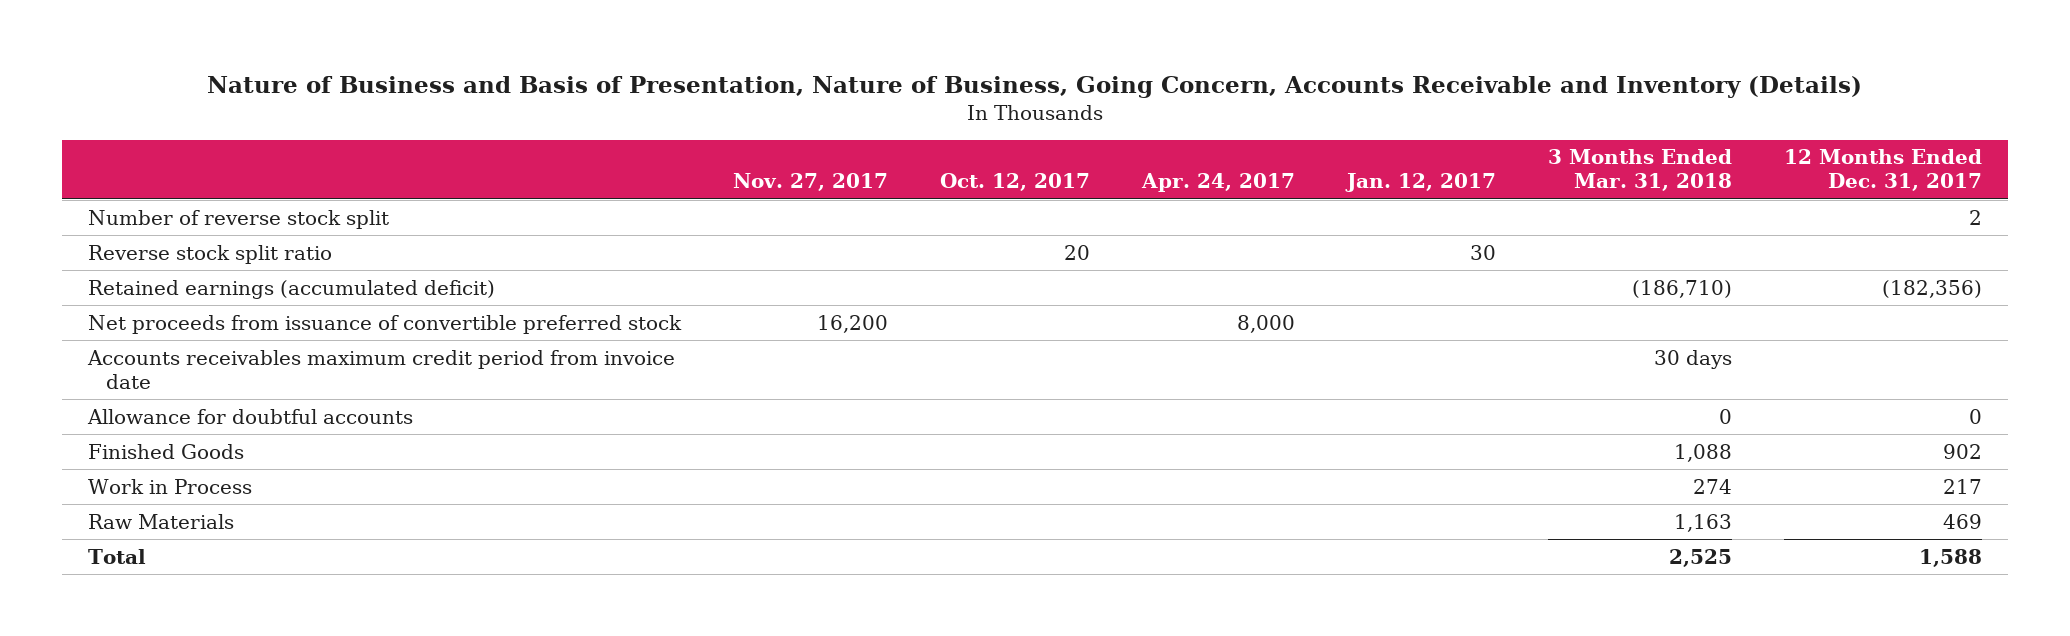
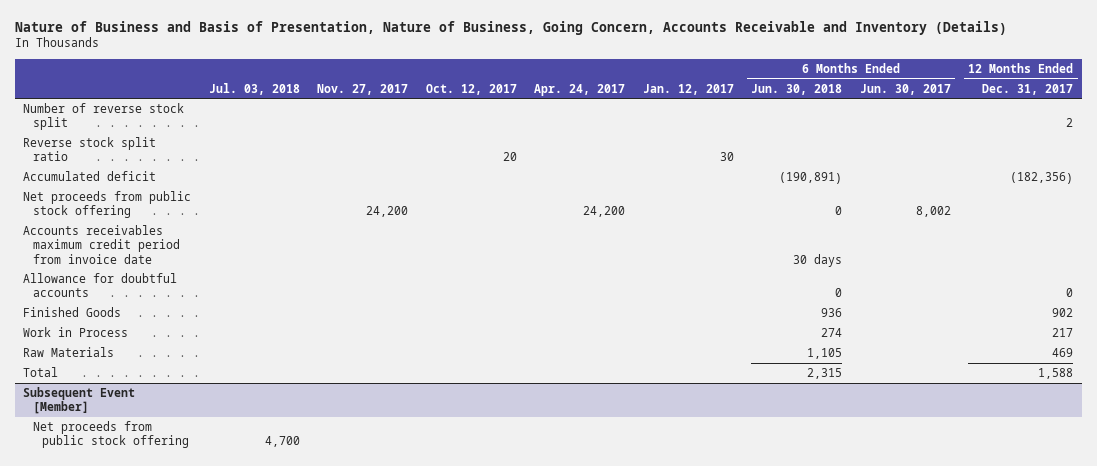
- | Nov. 27, 2017 | Oct. 12, 2017 | Apr. 24, 2017 | Jan. 12, 2017 | 3 Months Ended Mar. 31, 2018 | 12 Months Ended Dec. 31, 2017
+ | Jul. 03, 2018 | Nov. 27, 2017 | Oct. 12, 2017 | Apr. 24, 2017 | Jan. 12, 2017 | 6 Months Ended Jun. 30, 2018 | 6 Months Ended Jun. 30, 2017 | 12 Months Ended Dec. 31, 2017
- Retained earnings (accumulated deficit) | | | | | (186,710) | (182,356)
- Net proceeds from issuance of convertible preferred stock | 16,200 | | 8,000 | | |
+ Accumulated deficit | | | | | | (190,891) | | (182,356)
+ Net proceeds from public stock offering | | 24,200 | | 24,200 | | 0 | 8,002 |
+ Subsequent Event [Member]
+ Net proceeds from public stock offering | 4,700 | | | | | | |

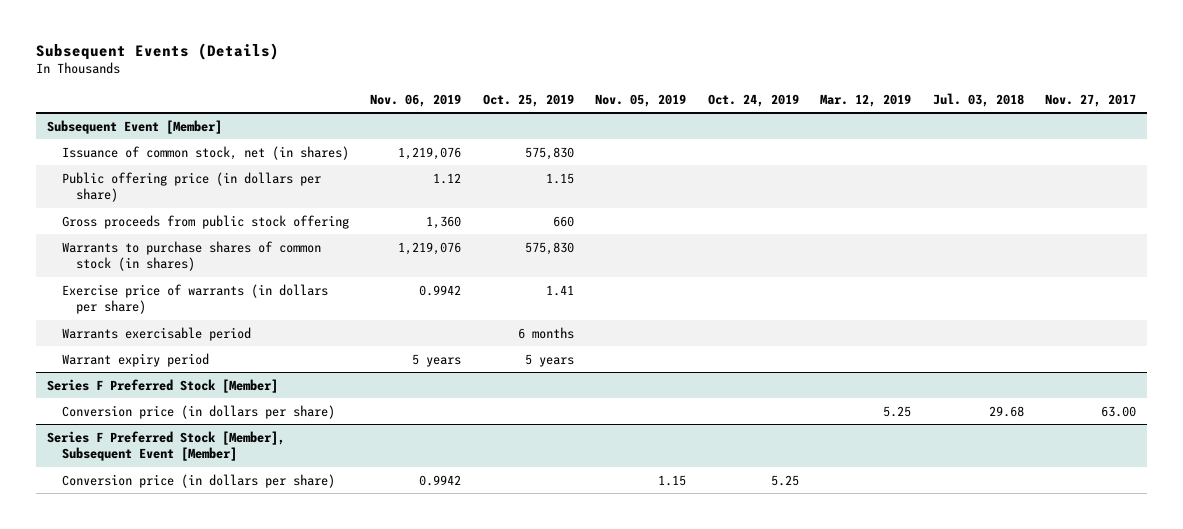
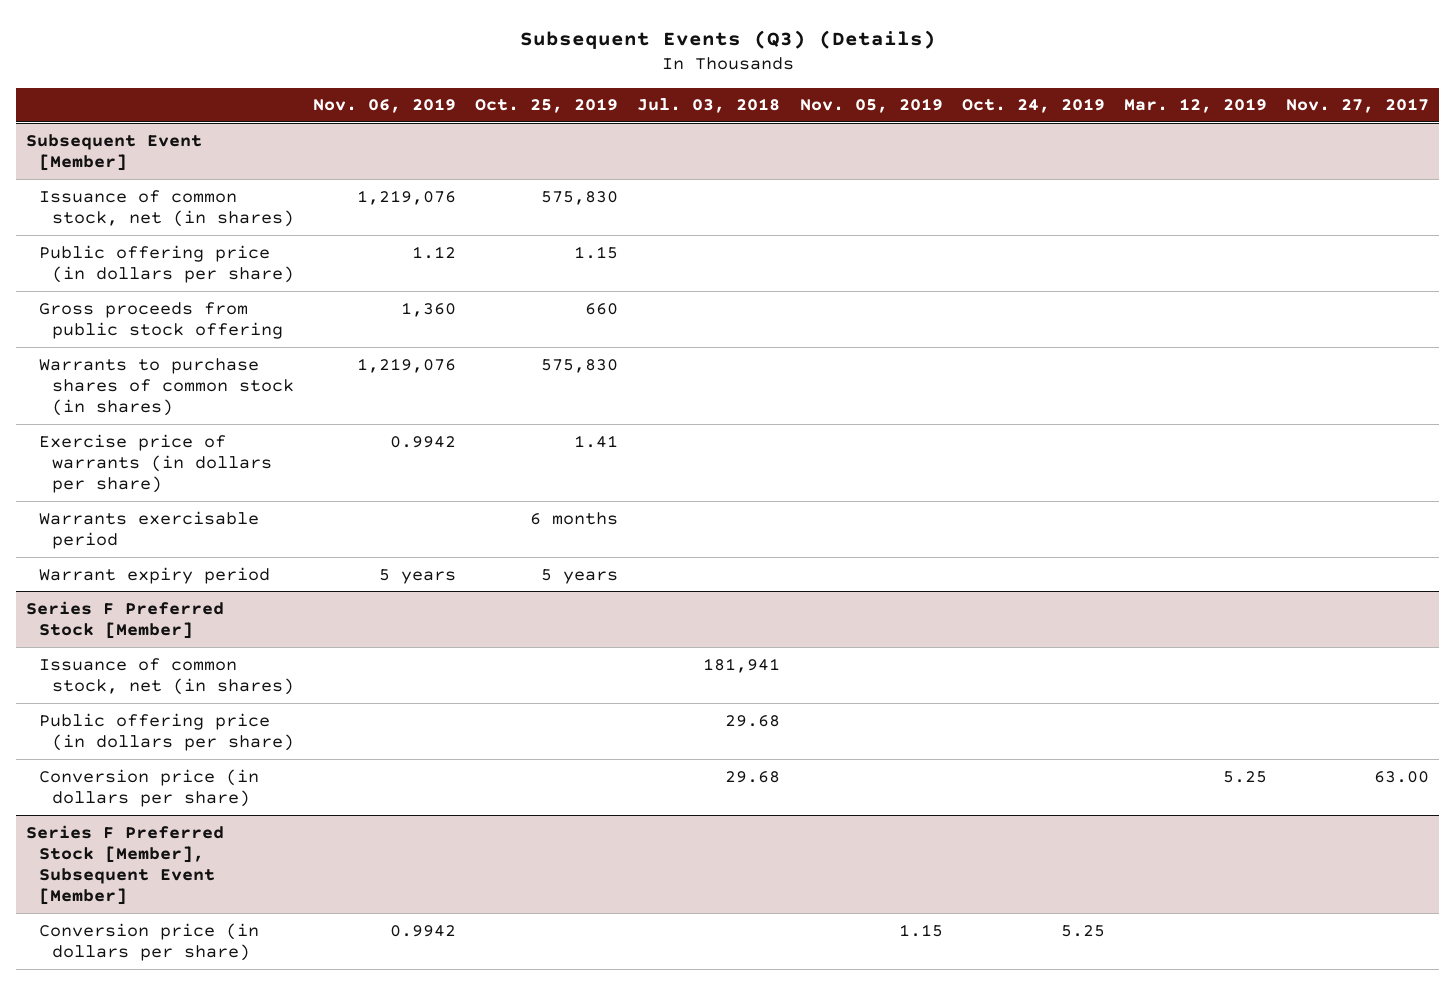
- Subsequent Events (Details)
+ Subsequent Events (Q3) (Details)
- | Nov. 06, 2019 | Oct. 25, 2019 | Nov. 05, 2019 | Oct. 24, 2019 | Mar. 12, 2019 | Jul. 03, 2018 | Nov. 27, 2017
+ | Nov. 06, 2019 | Oct. 25, 2019 | Jul. 03, 2018 | Nov. 05, 2019 | Oct. 24, 2019 | Mar. 12, 2019 | Nov. 27, 2017
@ Series F Preferred Stock [Member]
+ Issuance of common stock, net (in shares) | | | 181,941 | | | |
+ Public offering price (in dollars per share) | | | 29.68 | | | |

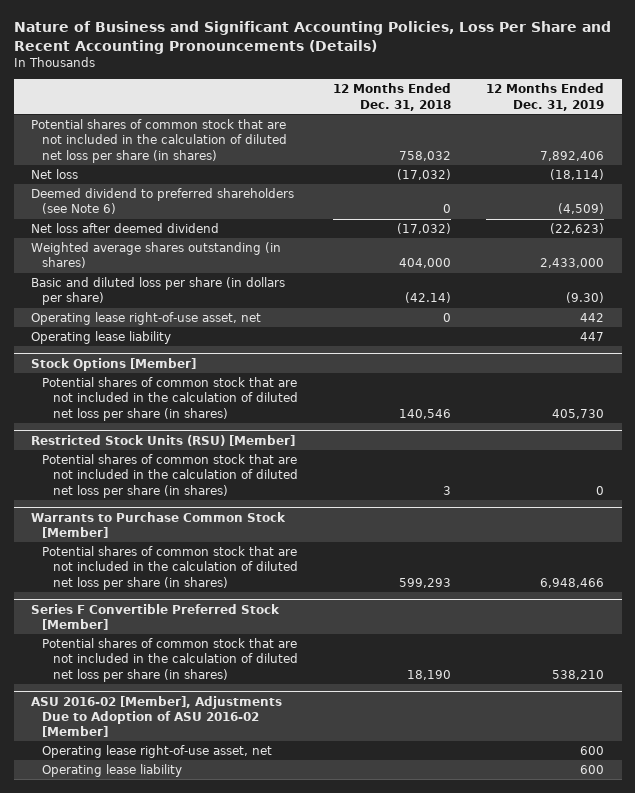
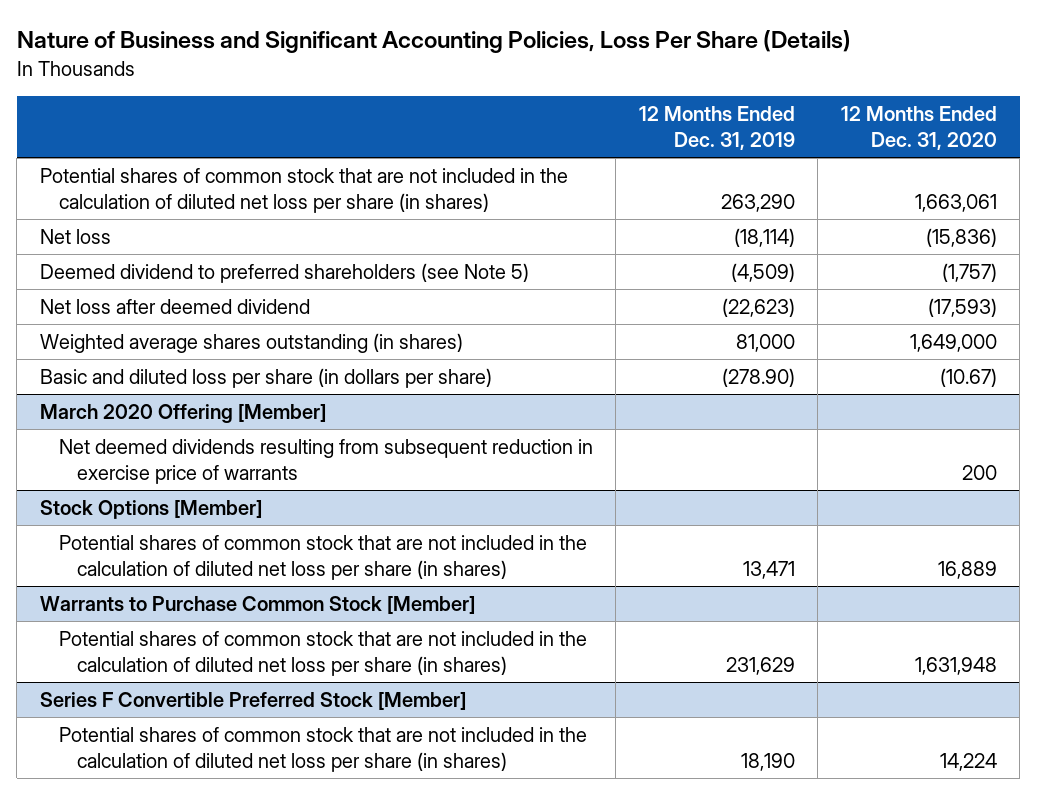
- Nature of Business and Significant Accounting Policies, Loss Per Share and Recent Accounting Pronouncements (Details)
+ Nature of Business and Significant Accounting Policies, Loss Per Share (Details)
- | 12 Months Ended Dec. 31, 2018 | 12 Months Ended Dec. 31, 2019
+ | 12 Months Ended Dec. 31, 2019 | 12 Months Ended Dec. 31, 2020
- Potential shares of common stock that are not included in the calculation of diluted net loss per share (in shares) | 758,032 | 7,892,406
+ Potential shares of common stock that are not included in the calculation of diluted net loss per share (in shares) | 263,290 | 1,663,061
- Deemed dividend to preferred shareholders (see Note 6) | 0 | (4,509)
+ Deemed dividend to preferred shareholders (see Note 5) | (4,509) | (1,757)
- Weighted average shares outstanding (in shares) | 404,000 | 2,433,000
- Basic and diluted loss per share (in dollars per share) | (42.14) | (9.30)
- Operating lease right-of-use asset, net | 0 | 442
- Operating lease liability | | 447
+ Weighted average shares outstanding (in shares) | 81,000 | 1,649,000
+ Basic and diluted loss per share (in dollars per share) | (278.90) | (10.67)
+ March 2020 Offering [Member]
+ Net deemed dividends resulting from subsequent reduction in exercise price of warrants | | 200
@ Stock Options [Member]
- Potential shares of common stock that are not included in the calculation of diluted net loss per share (in shares) | 140,546 | 405,730
- Restricted Stock Units (RSU) [Member]
- Potential shares of common stock that are not included in the calculation of diluted net loss per share (in shares) | 3 | 0
@ Stock Options [Member]
+ Potential shares of common stock that are not included in the calculation of diluted net loss per share (in shares) | 13,471 | 16,889
@ Warrants to Purchase Common Stock [Member]
- Potential shares of common stock that are not included in the calculation of diluted net loss per share (in shares) | 599,293 | 6,948,466
+ Potential shares of common stock that are not included in the calculation of diluted net loss per share (in shares) | 231,629 | 1,631,948
@ Series F Convertible Preferred Stock [Member]
- Potential shares of common stock that are not included in the calculation of diluted net loss per share (in shares) | 18,190 | 538,210
- ASU 2016-02 [Member], Adjustments Due to Adoption of ASU 2016-02 [Member]
- Operating lease right-of-use asset, net | | 600
- Operating lease liability | | 600
@ Series F Convertible Preferred Stock [Member]
+ Potential shares of common stock that are not included in the calculation of diluted net loss per share (in shares) | 18,190 | 14,224

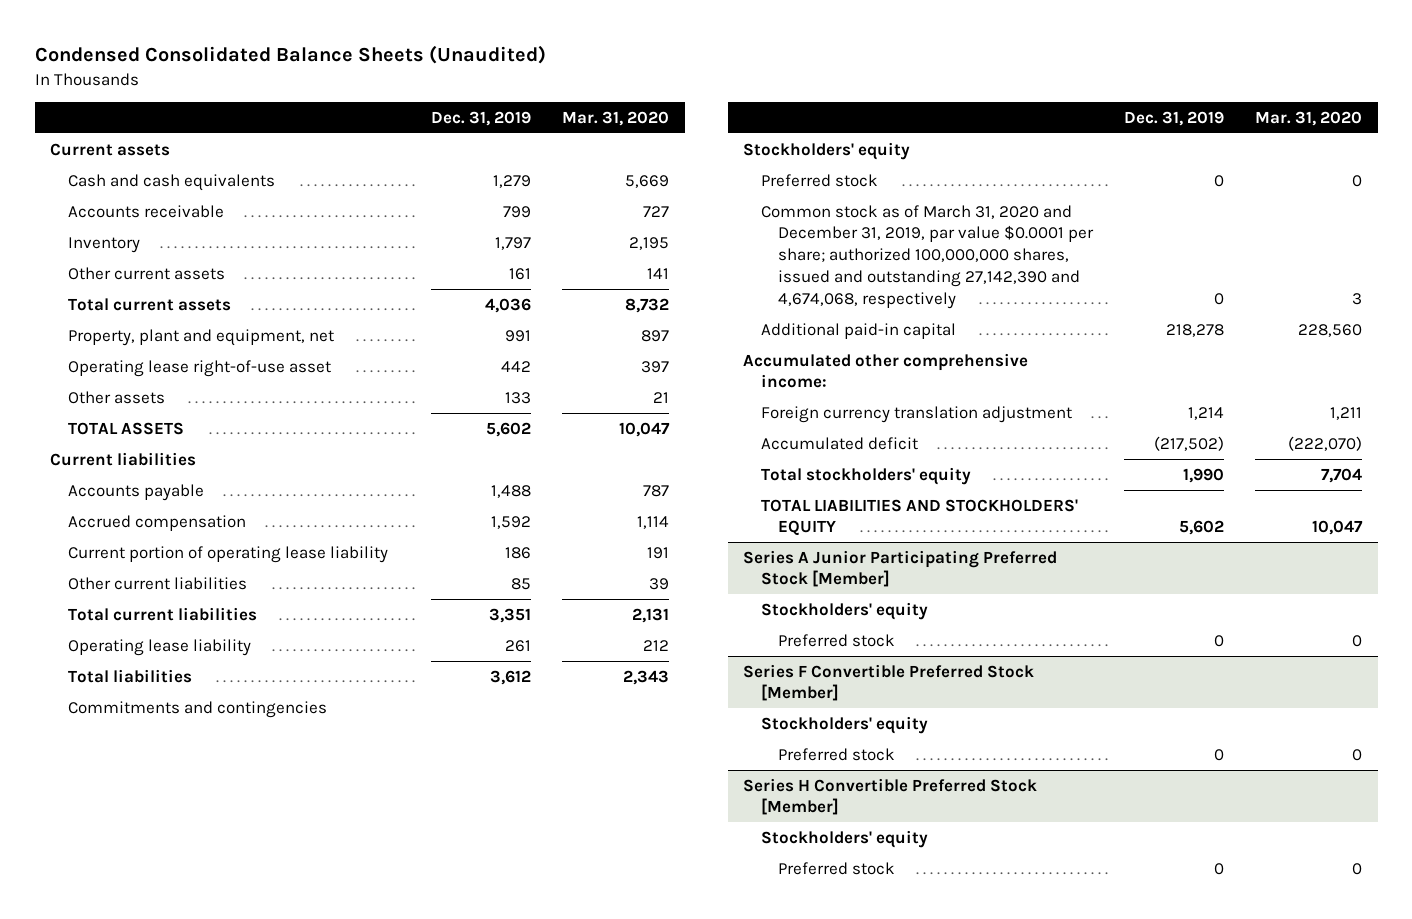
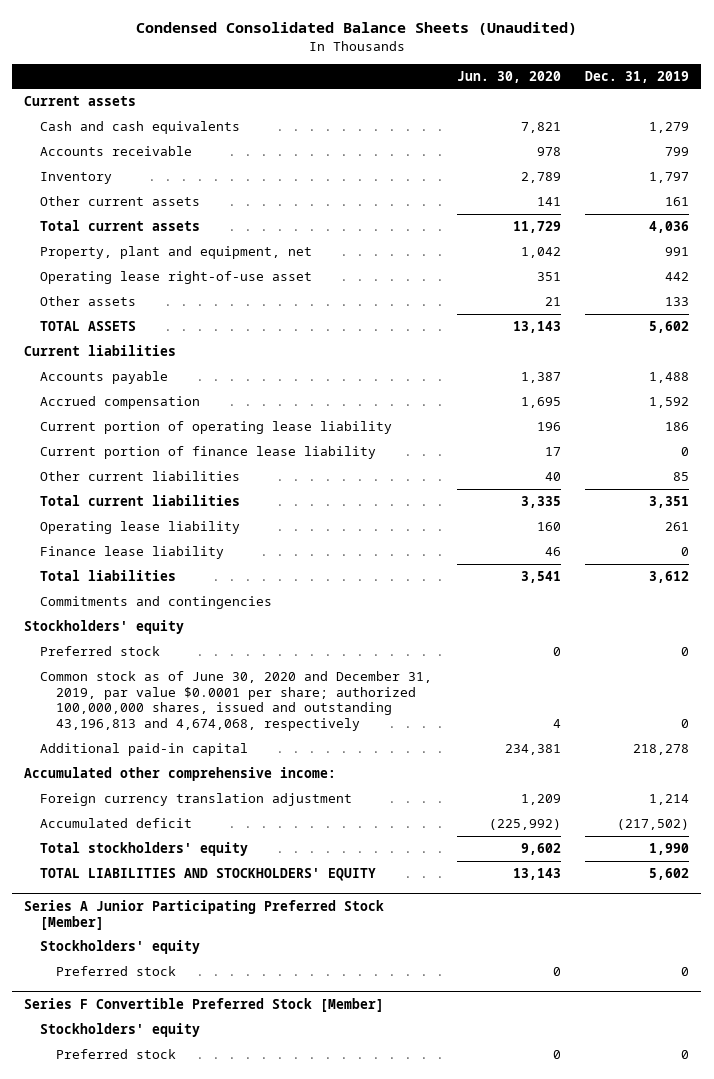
- | Dec. 31, 2019 | Mar. 31, 2020
+ | Jun. 30, 2020 | Dec. 31, 2019
+ Current portion of finance lease liability | 17 | 0
+ Finance lease liability | 46 | 0
- Common stock as of March 31, 2020 and December 31, 2019, par value $0.0001 per share; authorized 100,000,000 shares, issued and outstanding 27,142,390 and 4,674,068, respectively | 0 | 3
+ Common stock as of June 30, 2020 and December 31, 2019, par value $0.0001 per share; authorized 100,000,000 shares, issued and outstanding 43,196,813 and 4,674,068, respectively | 4 | 0
- Series H Convertible Preferred Stock [Member]
- Stockholders' equity
- Preferred stock | 0 | 0

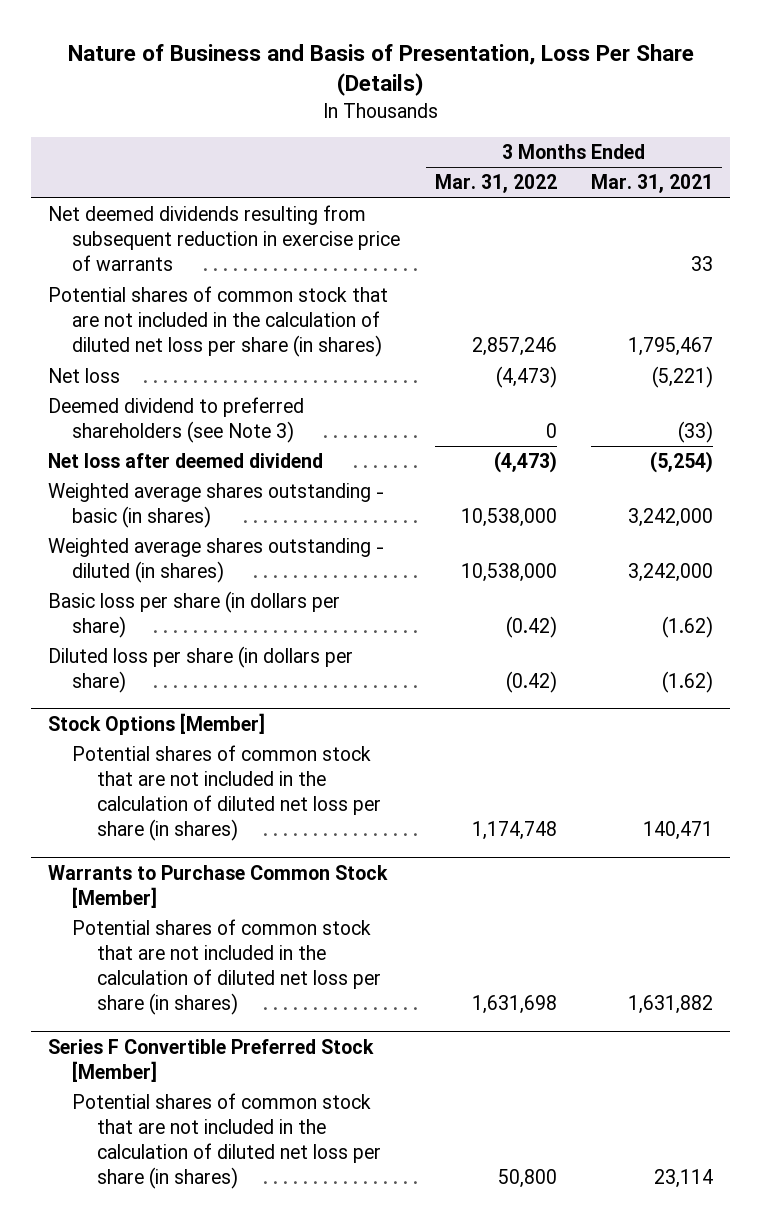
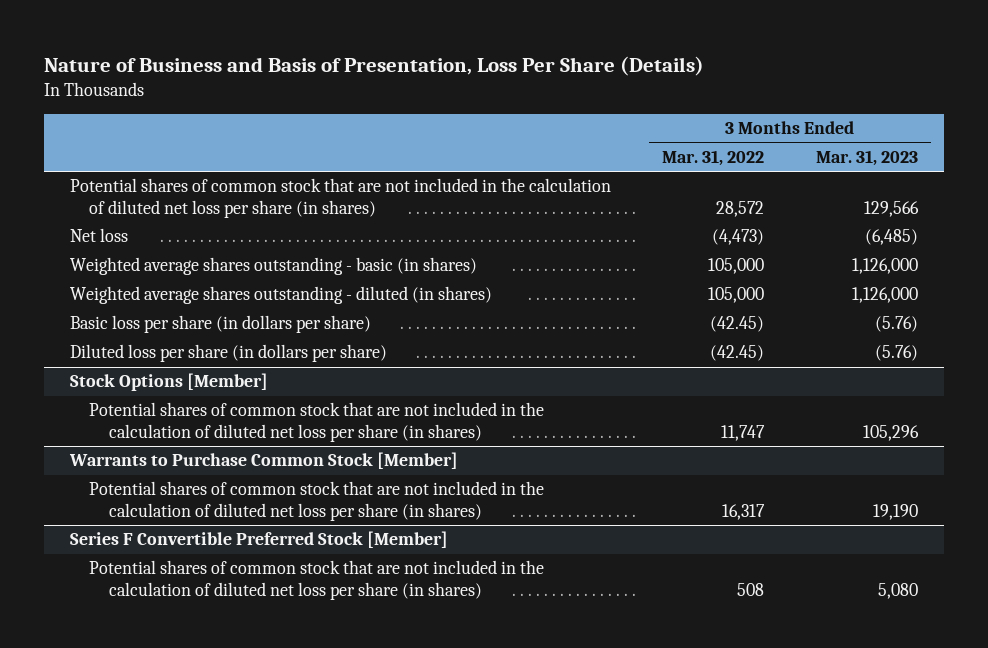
- | 3 Months Ended Mar. 31, 2022 | 3 Months Ended Mar. 31, 2021
+ | 3 Months Ended Mar. 31, 2022 | 3 Months Ended Mar. 31, 2023
- Net deemed dividends resulting from subsequent reduction in exercise price of warrants | | 33
- Potential shares of common stock that are not included in the calculation of diluted net loss per share (in shares) | 2,857,246 | 1,795,467
+ Potential shares of common stock that are not included in the calculation of diluted net loss per share (in shares) | 28,572 | 129,566
- Deemed dividend to preferred shareholders (see Note 3) | 0 | (33)
- Net loss after deemed dividend | (4,473) | (5,254)
- Weighted average shares outstanding - basic (in shares) | 10,538,000 | 3,242,000
- Weighted average shares outstanding - diluted (in shares) | 10,538,000 | 3,242,000
- Basic loss per share (in dollars per share) | (0.42) | (1.62)
- Diluted loss per share (in dollars per share) | (0.42) | (1.62)
+ Weighted average shares outstanding - basic (in shares) | 105,000 | 1,126,000
+ Weighted average shares outstanding - diluted (in shares) | 105,000 | 1,126,000
+ Basic loss per share (in dollars per share) | (42.45) | (5.76)
+ Diluted loss per share (in dollars per share) | (42.45) | (5.76)
@ Stock Options [Member]
- Potential shares of common stock that are not included in the calculation of diluted net loss per share (in shares) | 1,174,748 | 140,471
+ Potential shares of common stock that are not included in the calculation of diluted net loss per share (in shares) | 11,747 | 105,296
@ Warrants to Purchase Common Stock [Member]
- Potential shares of common stock that are not included in the calculation of diluted net loss per share (in shares) | 1,631,698 | 1,631,882
+ Potential shares of common stock that are not included in the calculation of diluted net loss per share (in shares) | 16,317 | 19,190
@ Series F Convertible Preferred Stock [Member]
- Potential shares of common stock that are not included in the calculation of diluted net loss per share (in shares) | 50,800 | 23,114
+ Potential shares of common stock that are not included in the calculation of diluted net loss per share (in shares) | 508 | 5,080

